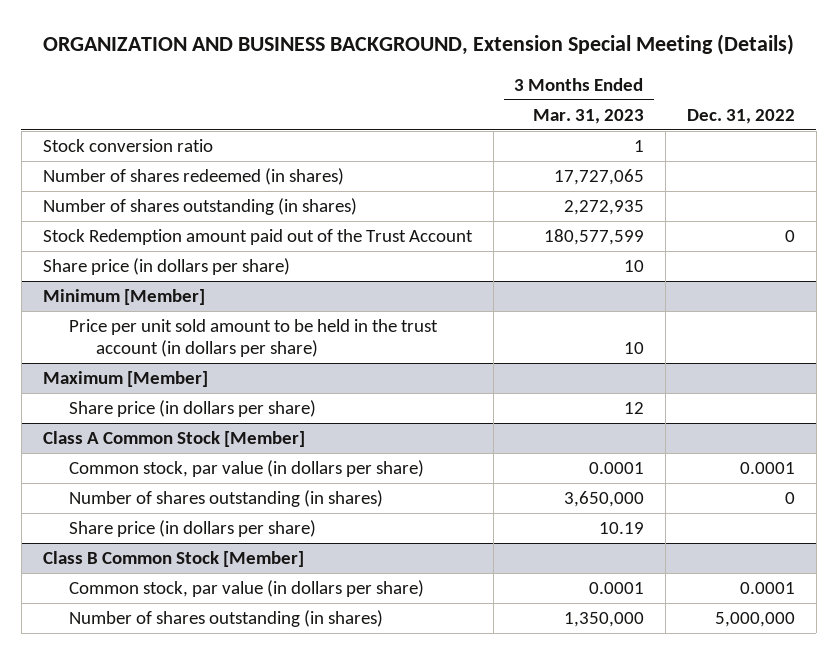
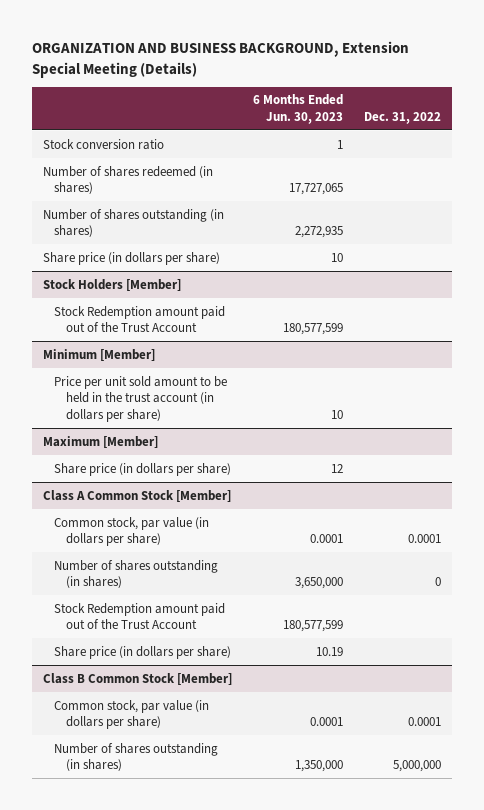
- | 3 Months Ended Mar. 31, 2023 | Dec. 31, 2022
+ | 6 Months Ended Jun. 30, 2023 | Dec. 31, 2022
- Stock Redemption amount paid out of the Trust Account | 180,577,599 | 0
+ Stock Holders [Member]
+ Stock Redemption amount paid out of the Trust Account | 180,577,599 |
@ Class A Common Stock [Member]
+ Stock Redemption amount paid out of the Trust Account | 180,577,599 |

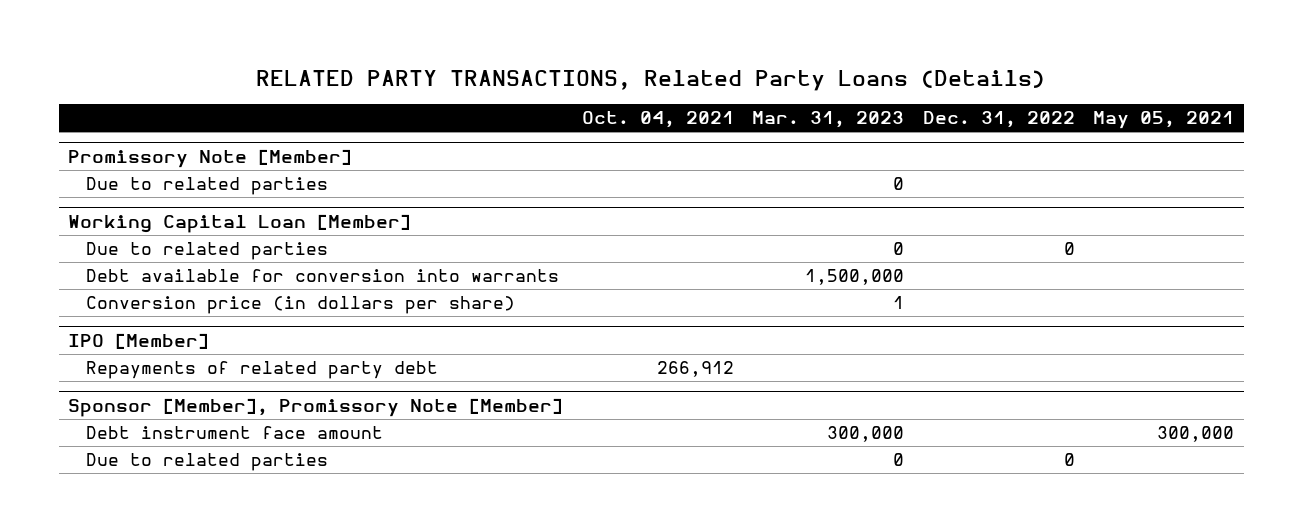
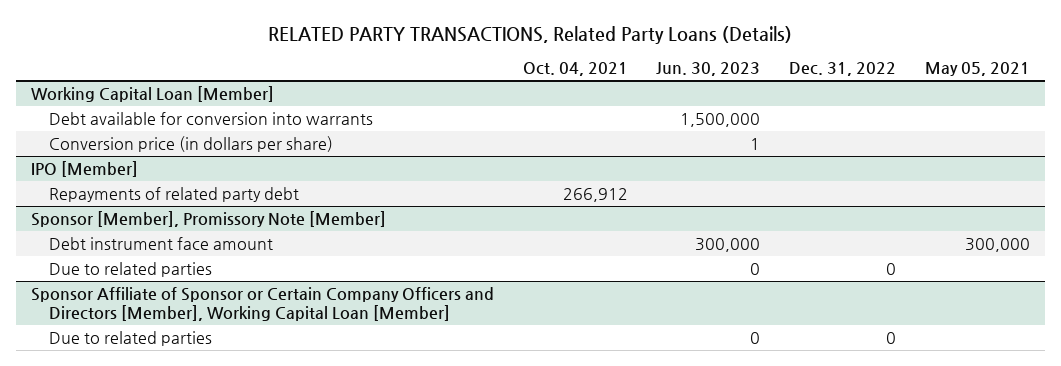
- | Oct. 04, 2021 | Mar. 31, 2023 | Dec. 31, 2022 | May 05, 2021
+ | Oct. 04, 2021 | Jun. 30, 2023 | Dec. 31, 2022 | May 05, 2021
- Promissory Note [Member]
- Due to related parties | | 0 | |
@ Working Capital Loan [Member]
- Due to related parties | | 0 | 0 |
+ Sponsor Affiliate of Sponsor or Certain Company Officers and Directors [Member], Working Capital Loan [Member]
+ Due to related parties | | 0 | 0 |

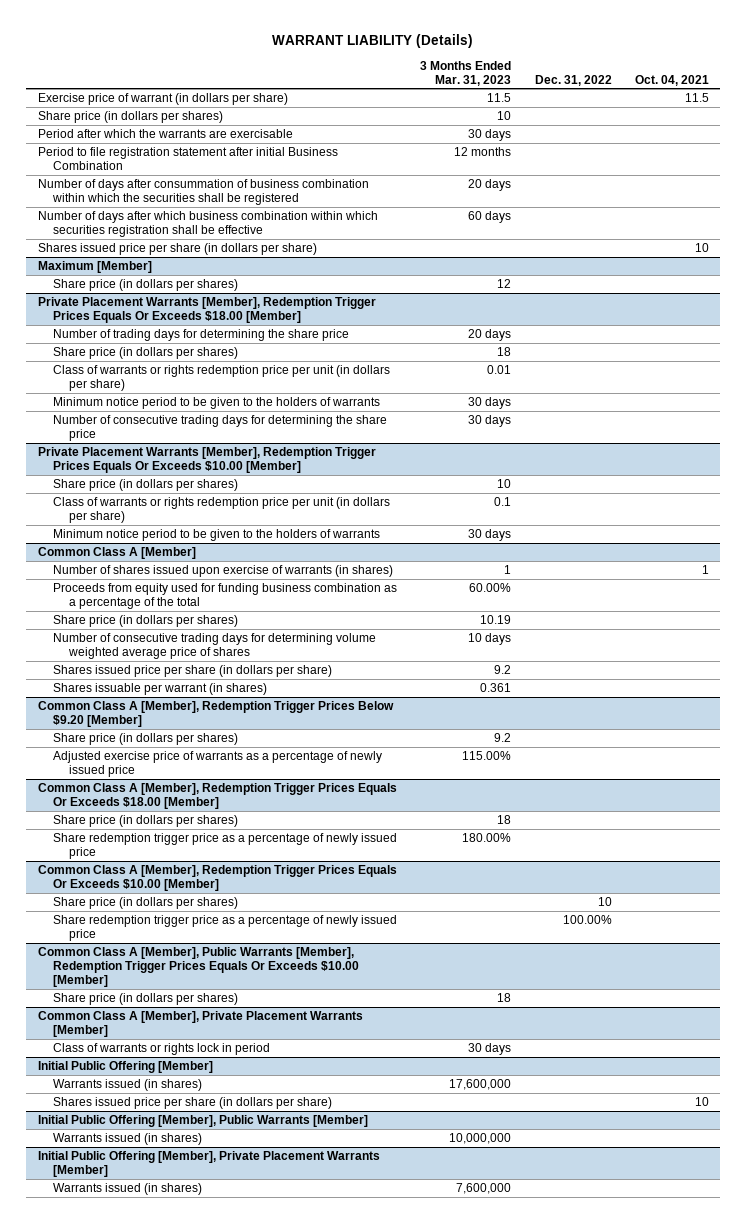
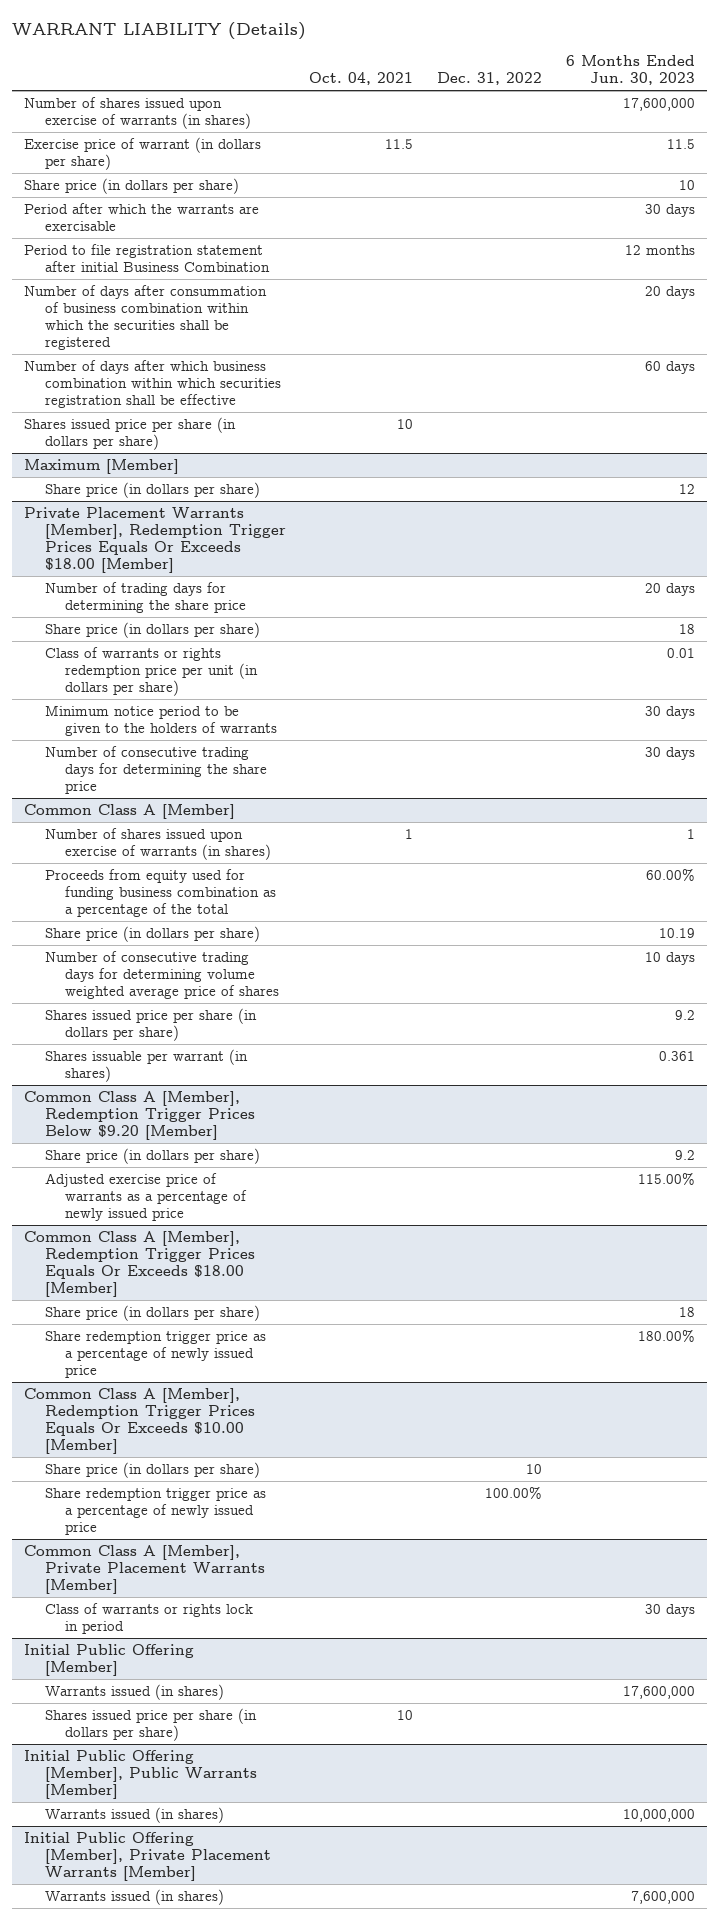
- | 3 Months Ended Mar. 31, 2023 | Dec. 31, 2022 | Oct. 04, 2021
+ | Oct. 04, 2021 | Dec. 31, 2022 | 6 Months Ended Jun. 30, 2023
+ Number of shares issued upon exercise of warrants (in shares) | | | 17,600,000
- Share price (in dollars per shares) | 10 | |
+ Share price (in dollars per share) | | | 10
@ Maximum [Member]
- Share price (in dollars per shares) | 12 | |
+ Share price (in dollars per share) | | | 12
@ Private Placement Warrants [Member], Redemption Trigger Prices Equals Or Exceeds $18.00 [Member]
- Share price (in dollars per shares) | 18 | |
+ Share price (in dollars per share) | | | 18
- Private Placement Warrants [Member], Redemption Trigger Prices Equals Or Exceeds $10.00 [Member]
- Share price (in dollars per shares) | 10 | |
- Class of warrants or rights redemption price per unit (in dollars per share) | 0.1 | |
- Minimum notice period to be given to the holders of warrants | 30 days | |
@ Common Class A [Member]
- Share price (in dollars per shares) | 10.19 | |
+ Share price (in dollars per share) | | | 10.19
@ Common Class A [Member], Redemption Trigger Prices Below $9.20 [Member]
- Share price (in dollars per shares) | 9.2 | |
+ Share price (in dollars per share) | | | 9.2
@ Common Class A [Member], Redemption Trigger Prices Equals Or Exceeds $18.00 [Member]
- Share price (in dollars per shares) | 18 | |
+ Share price (in dollars per share) | | | 18
@ Common Class A [Member], Redemption Trigger Prices Equals Or Exceeds $10.00 [Member]
- Share price (in dollars per shares) | | 10 |
+ Share price (in dollars per share) | | 10 |
- Common Class A [Member], Public Warrants [Member], Redemption Trigger Prices Equals Or Exceeds $10.00 [Member]
- Share price (in dollars per shares) | 18 | |

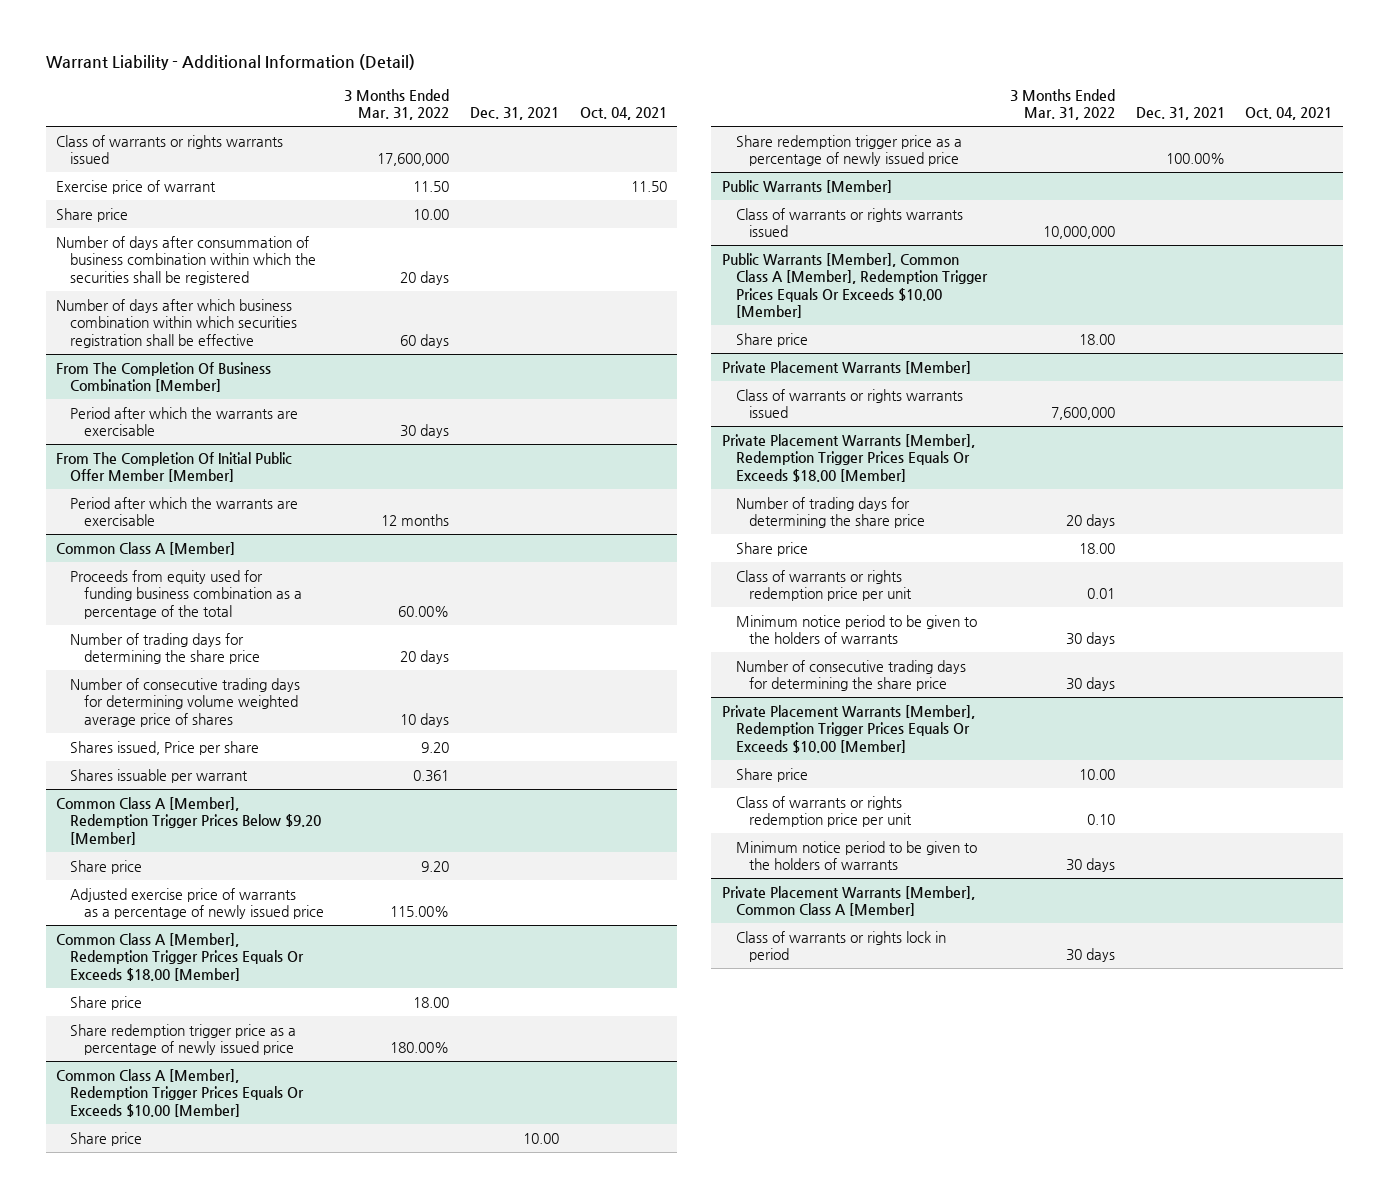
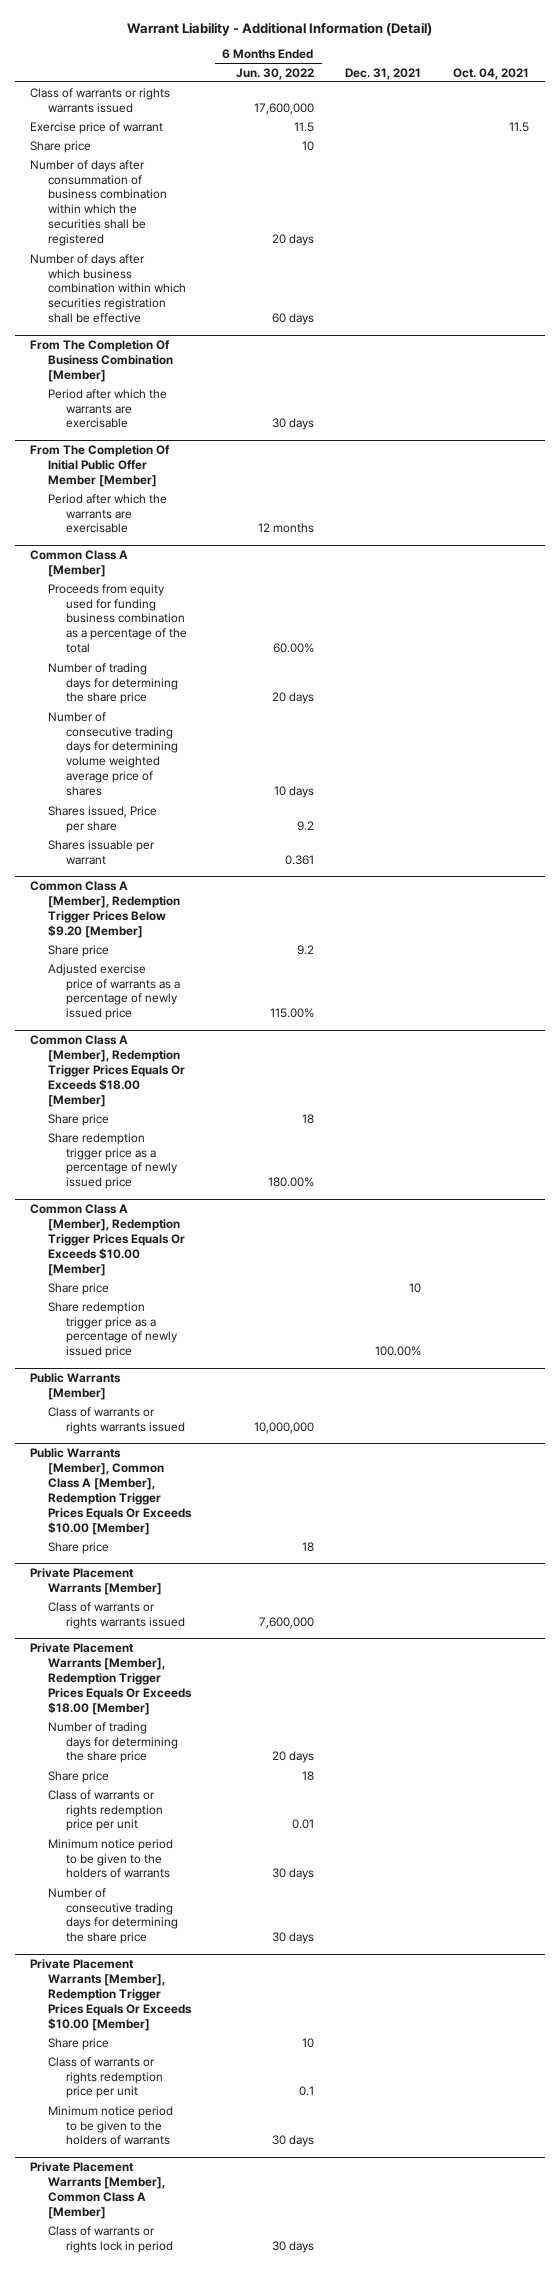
- | 3 Months Ended Mar. 31, 2022 | Dec. 31, 2021 | Oct. 04, 2021
+ | 6 Months Ended Jun. 30, 2022 | Dec. 31, 2021 | Oct. 04, 2021
- Exercise price of warrant | 11.50 | | 11.50
+ Exercise price of warrant | 11.5 | | 11.5
@ Common Class A [Member], Redemption Trigger Prices Equals Or Exceeds $10.00 [Member]
- Share price | | 10.00 |
+ Share price | | 10 |

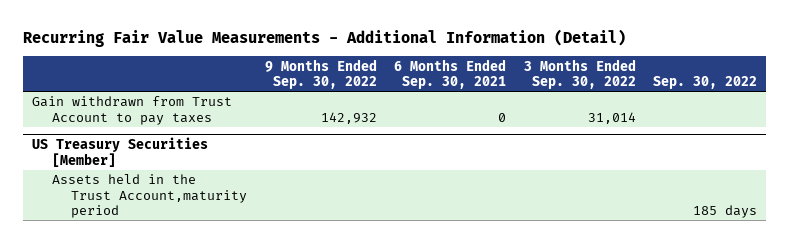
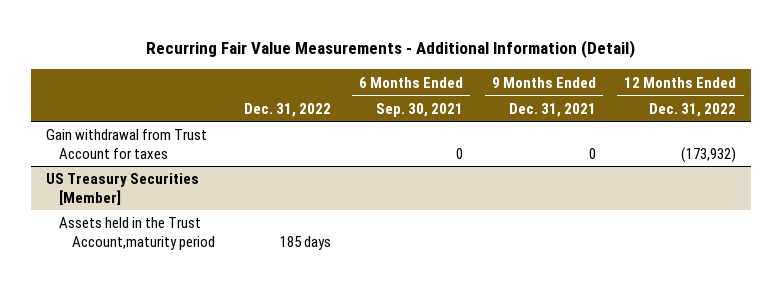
- | 9 Months Ended Sep. 30, 2022 | 6 Months Ended Sep. 30, 2021 | 3 Months Ended Sep. 30, 2022 | Sep. 30, 2022
+ | Dec. 31, 2022 | 6 Months Ended Sep. 30, 2021 | 9 Months Ended Dec. 31, 2021 | 12 Months Ended Dec. 31, 2022
- Gain withdrawn from Trust Account to pay taxes | 142,932 | 0 | 31,014 |
+ Gain withdrawal from Trust Account for taxes | | 0 | 0 | (173,932)

